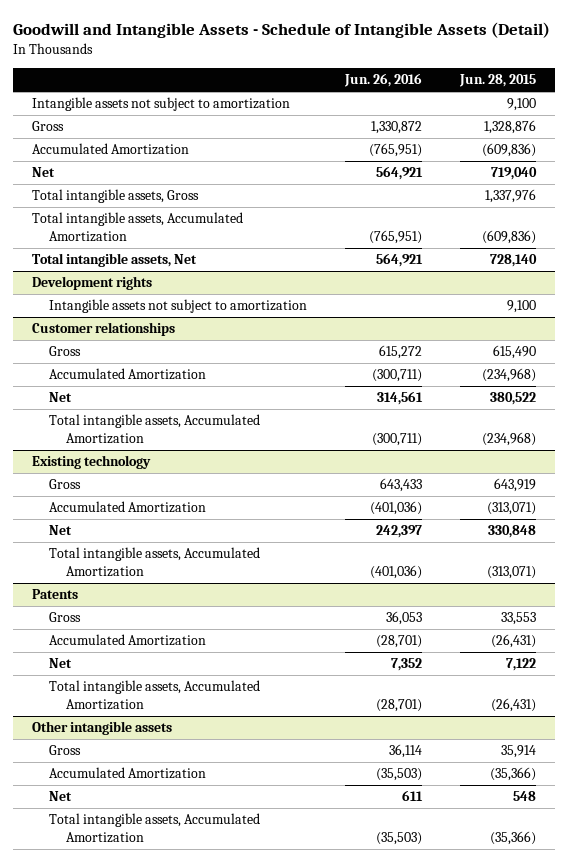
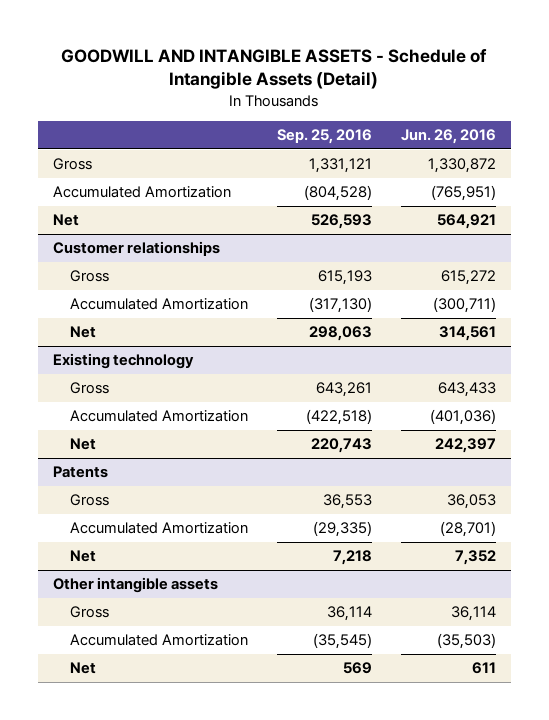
- Goodwill and Intangible Assets - Schedule of Intangible Assets (Detail)
+ GOODWILL AND INTANGIBLE ASSETS - Schedule of Intangible Assets (Detail)
- | Jun. 26, 2016 | Jun. 28, 2015
+ | Sep. 25, 2016 | Jun. 26, 2016
- Intangible assets not subject to amortization | | 9,100
- Total intangible assets, Gross | | 1,337,976
- Total intangible assets, Accumulated Amortization | (765,951) | (609,836)
- Total intangible assets, Net | 564,921 | 728,140
- Development rights
- Intangible assets not subject to amortization | | 9,100
@ Customer relationships
- Total intangible assets, Accumulated Amortization | (300,711) | (234,968)
@ Existing technology
- Total intangible assets, Accumulated Amortization | (401,036) | (313,071)
@ Patents
- Total intangible assets, Accumulated Amortization | (28,701) | (26,431)
@ Other intangible assets
- Total intangible assets, Accumulated Amortization | (35,503) | (35,366)

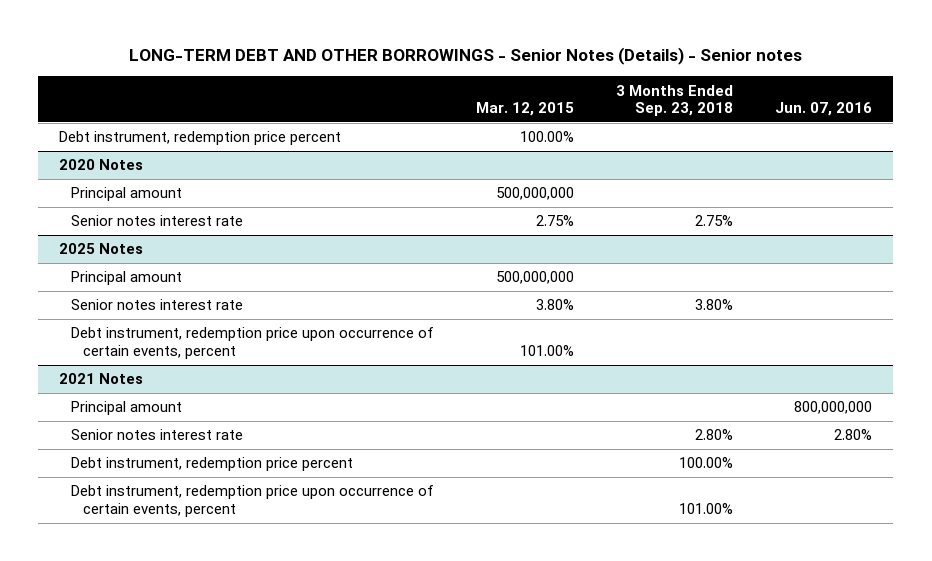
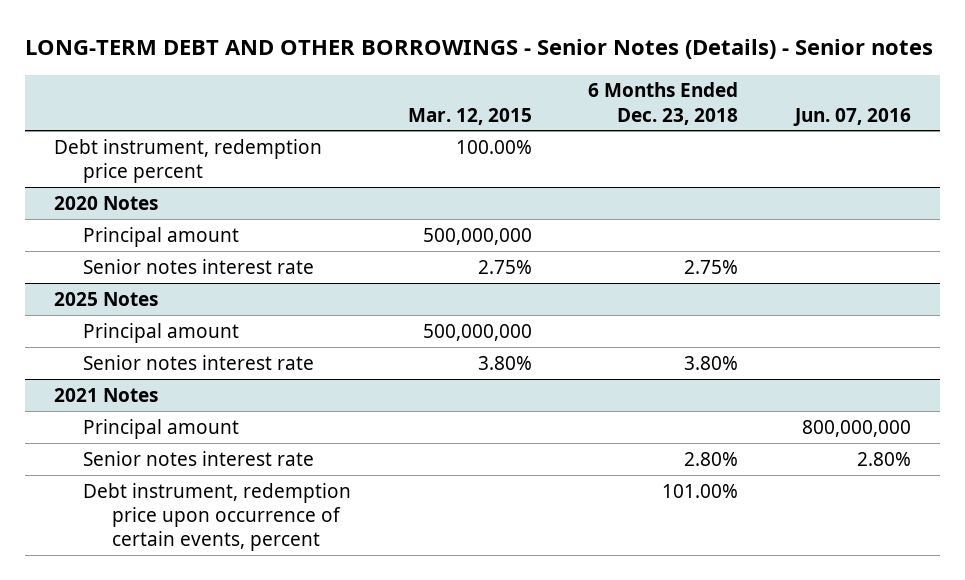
- | Mar. 12, 2015 | 3 Months Ended Sep. 23, 2018 | Jun. 07, 2016
+ | Mar. 12, 2015 | 6 Months Ended Dec. 23, 2018 | Jun. 07, 2016
@ 2025 Notes
- Debt instrument, redemption price upon occurrence of certain events, percent | 101.00% | |
@ 2021 Notes
- Debt instrument, redemption price percent | | 100.00% |

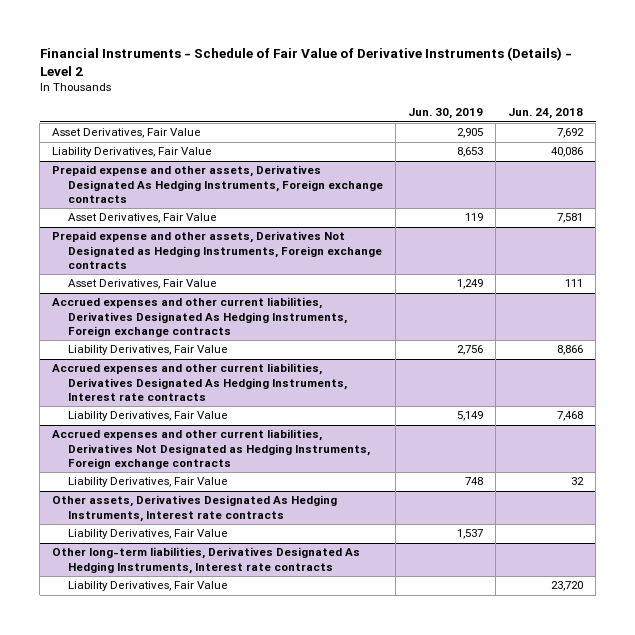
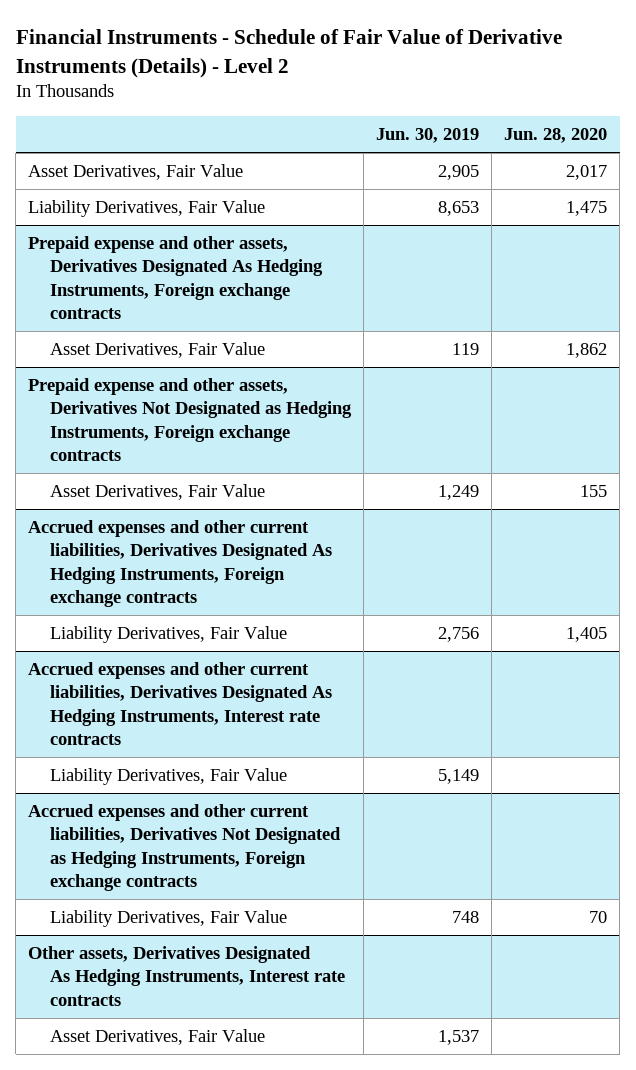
- | Jun. 30, 2019 | Jun. 24, 2018
+ | Jun. 30, 2019 | Jun. 28, 2020
@ Other assets, Derivatives Designated As Hedging Instruments, Interest rate contracts
- Liability Derivatives, Fair Value | 1,537 |
- Other long-term liabilities, Derivatives Designated As Hedging Instruments, Interest rate contracts
- Liability Derivatives, Fair Value | | 23,720
@ Other assets, Derivatives Designated As Hedging Instruments, Interest rate contracts
+ Asset Derivatives, Fair Value | 1,537 |

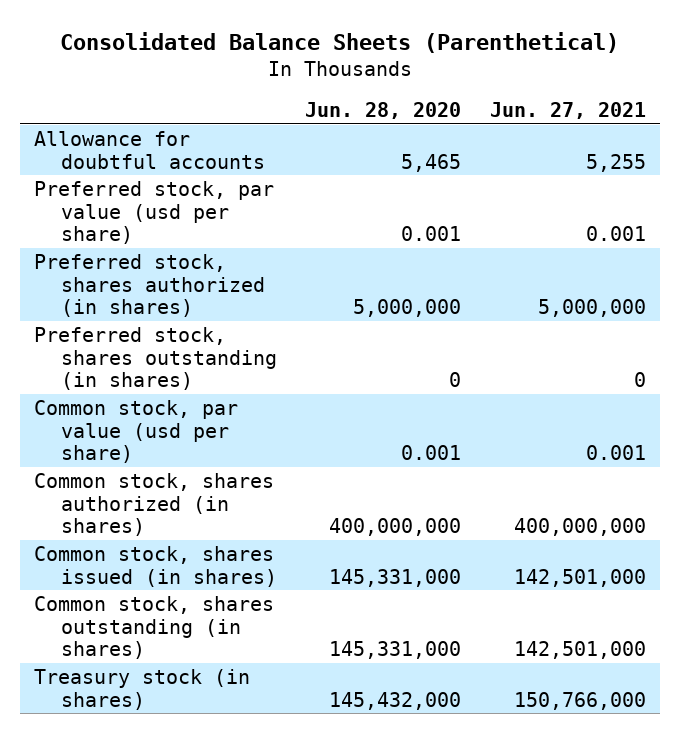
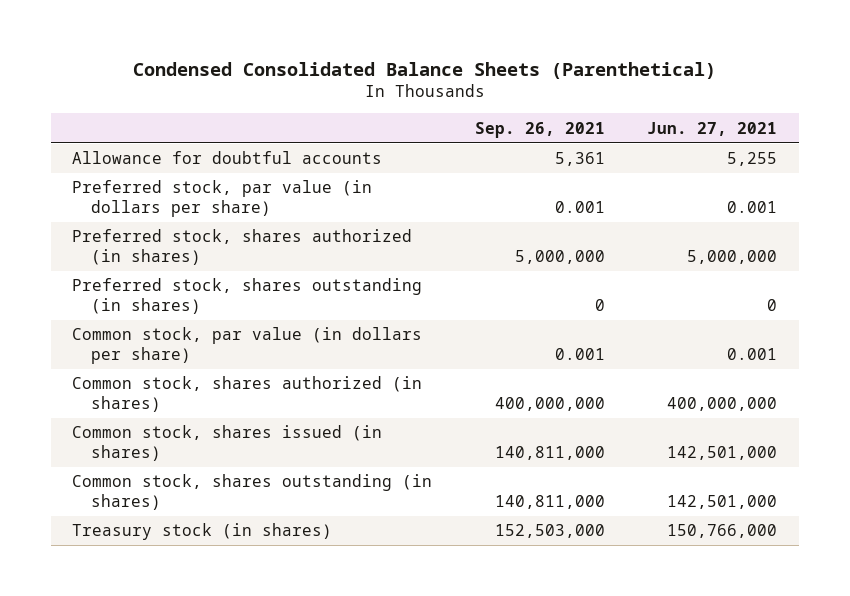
- Consolidated Balance Sheets (Parenthetical)
+ Condensed Consolidated Balance Sheets (Parenthetical)
- | Jun. 28, 2020 | Jun. 27, 2021
+ | Sep. 26, 2021 | Jun. 27, 2021
- Preferred stock, par value (usd per share) | 0.001 | 0.001
+ Preferred stock, par value (in dollars per share) | 0.001 | 0.001
- Common stock, par value (usd per share) | 0.001 | 0.001
+ Common stock, par value (in dollars per share) | 0.001 | 0.001

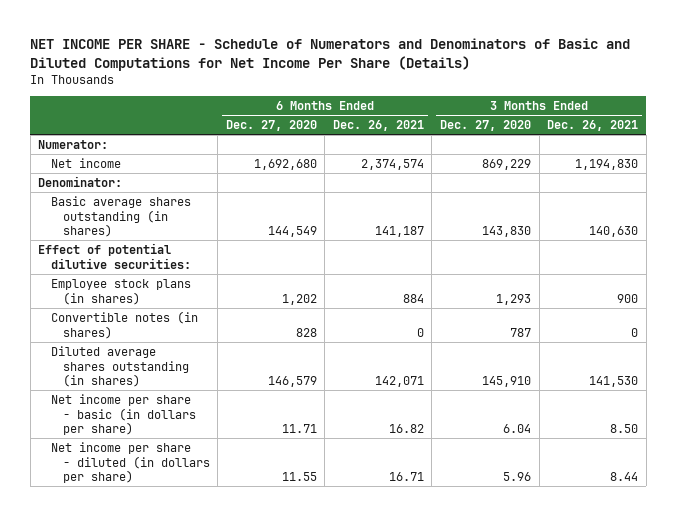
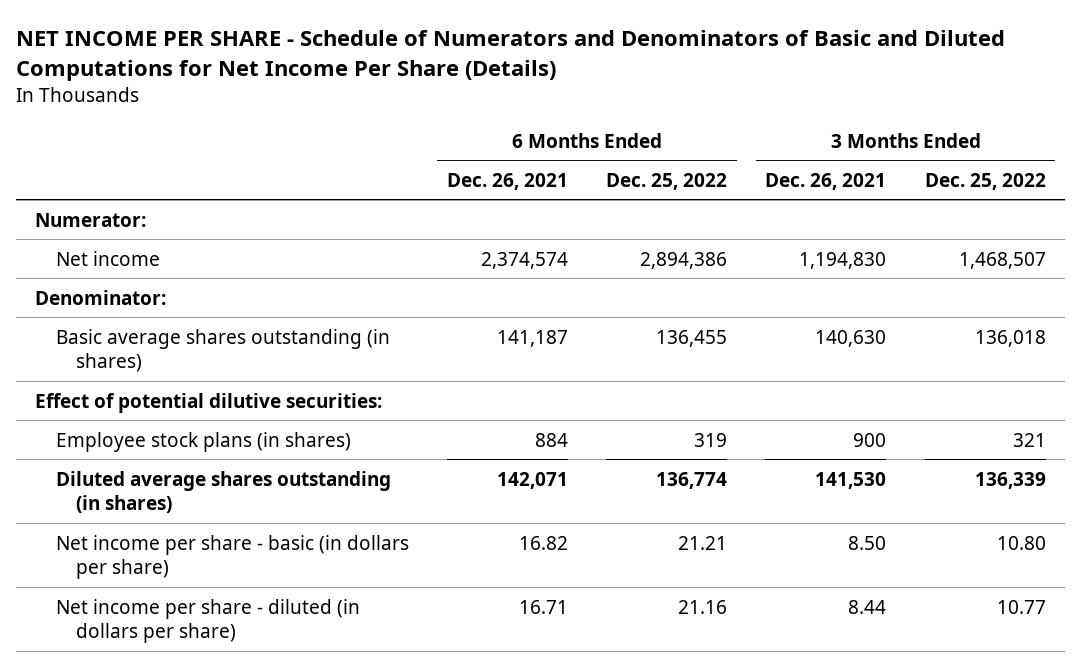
- | 6 Months Ended Dec. 27, 2020 | 6 Months Ended Dec. 26, 2021 | 3 Months Ended Dec. 27, 2020 | 3 Months Ended Dec. 26, 2021
+ | 6 Months Ended Dec. 26, 2021 | 6 Months Ended Dec. 25, 2022 | 3 Months Ended Dec. 26, 2021 | 3 Months Ended Dec. 25, 2022
- Convertible notes (in shares) | 828 | 0 | 787 | 0

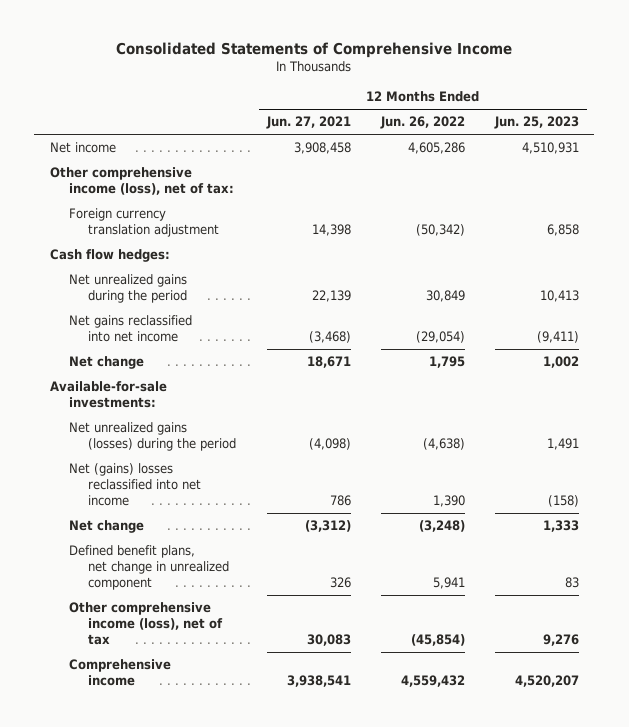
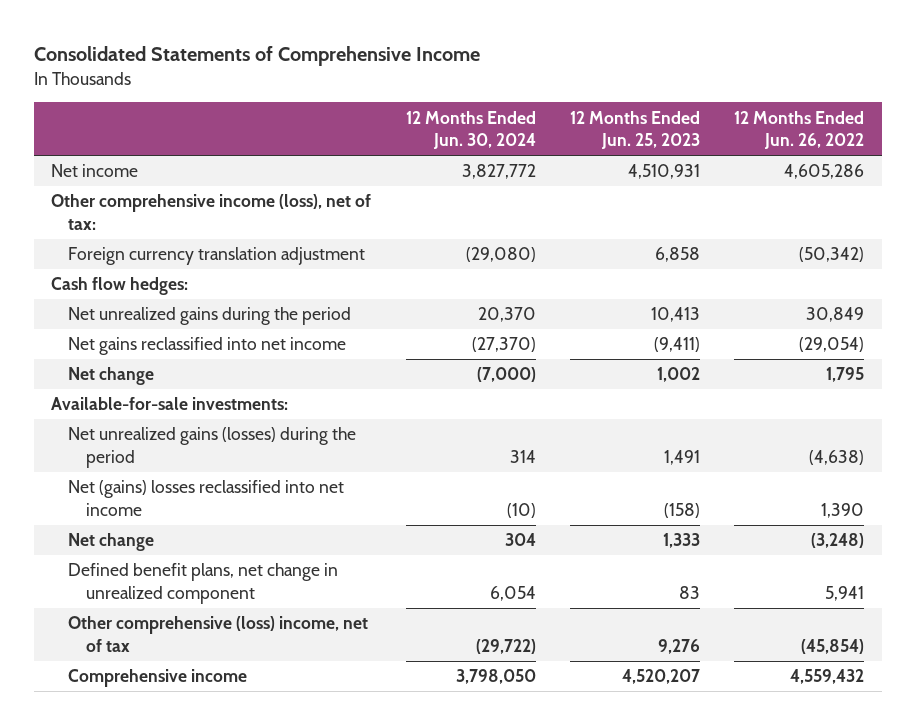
- | 12 Months Ended Jun. 27, 2021 | 12 Months Ended Jun. 26, 2022 | 12 Months Ended Jun. 25, 2023
+ | 12 Months Ended Jun. 30, 2024 | 12 Months Ended Jun. 25, 2023 | 12 Months Ended Jun. 26, 2022
- Other comprehensive income (loss), net of tax | 30,083 | (45,854) | 9,276
+ Other comprehensive (loss) income, net of tax | (29,722) | 9,276 | (45,854)

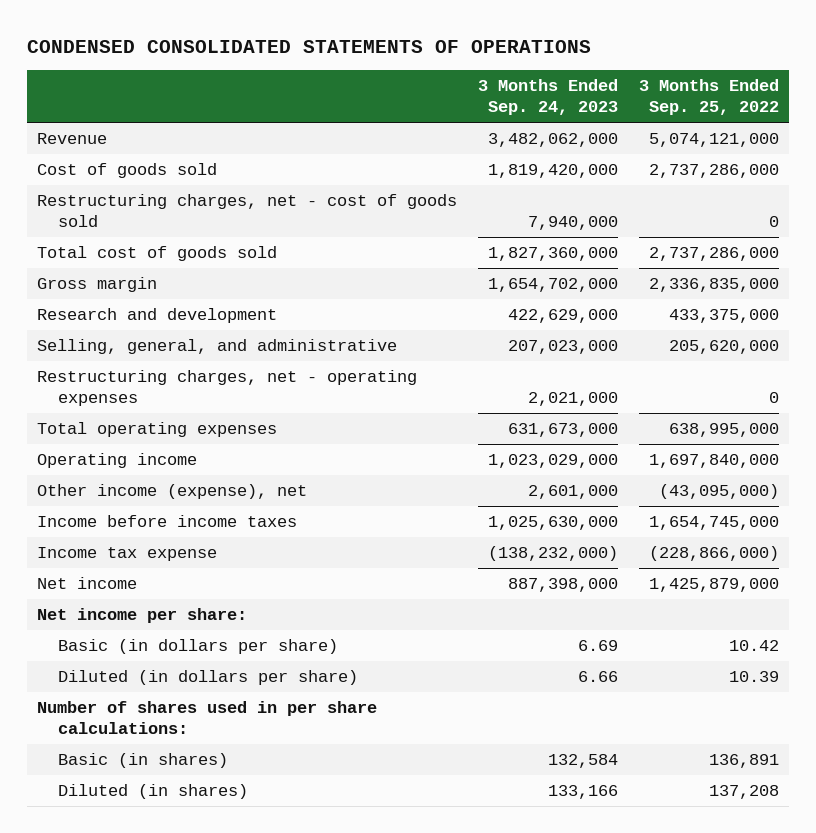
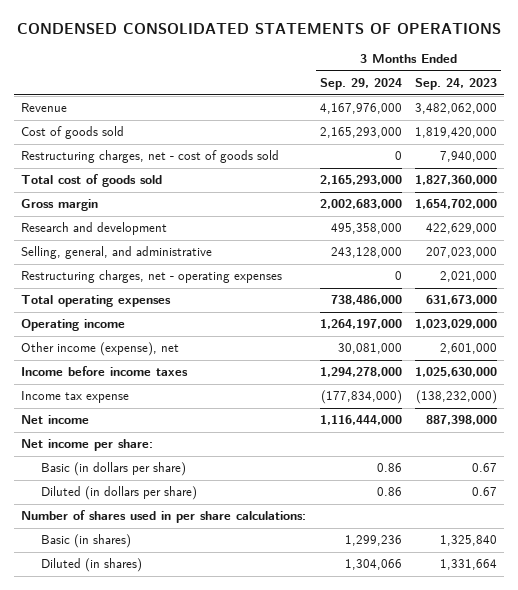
- | 3 Months Ended Sep. 24, 2023 | 3 Months Ended Sep. 25, 2022
+ | 3 Months Ended Sep. 29, 2024 | 3 Months Ended Sep. 24, 2023
- Basic (in dollars per share) | 6.69 | 10.42
- Diluted (in dollars per share) | 6.66 | 10.39
+ Basic (in dollars per share) | 0.86 | 0.67
+ Diluted (in dollars per share) | 0.86 | 0.67
- Basic (in shares) | 132,584 | 136,891
- Diluted (in shares) | 133,166 | 137,208
+ Basic (in shares) | 1,299,236 | 1,325,840
+ Diluted (in shares) | 1,304,066 | 1,331,664

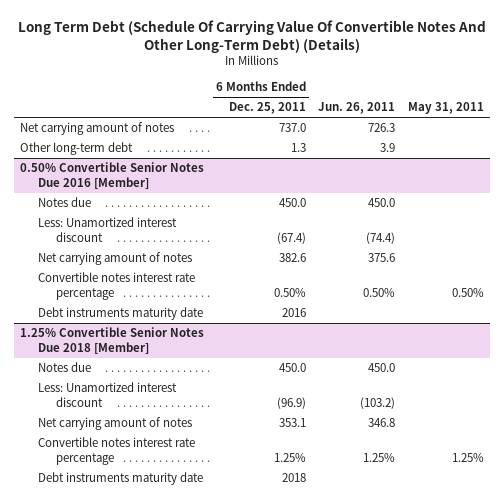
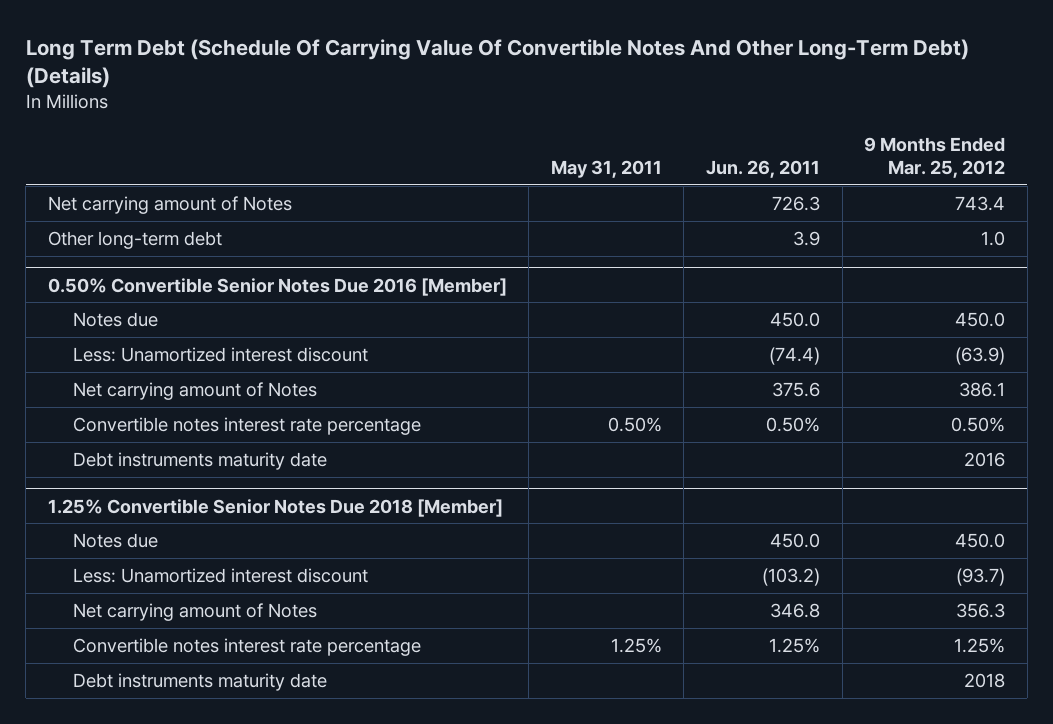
- | 6 Months Ended Dec. 25, 2011 | Jun. 26, 2011 | May 31, 2011
+ | May 31, 2011 | Jun. 26, 2011 | 9 Months Ended Mar. 25, 2012
- Net carrying amount of notes | 737.0 | 726.3 |
+ Net carrying amount of Notes | | 726.3 | 743.4
@ 0.50% Convertible Senior Notes Due 2016 [Member]
- Net carrying amount of notes | 382.6 | 375.6 |
+ Net carrying amount of Notes | | 375.6 | 386.1
@ 1.25% Convertible Senior Notes Due 2018 [Member]
- Net carrying amount of notes | 353.1 | 346.8 |
+ Net carrying amount of Notes | | 346.8 | 356.3

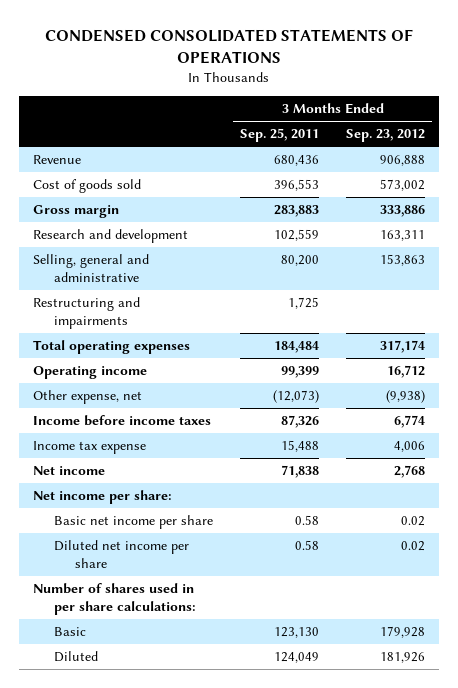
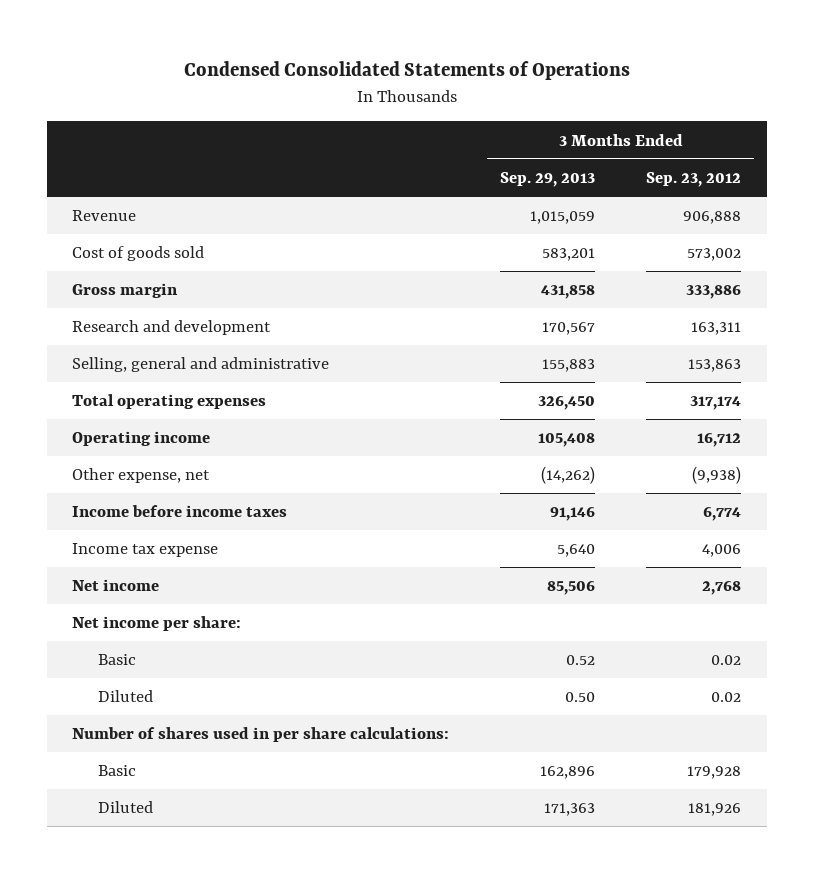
- CONDENSED CONSOLIDATED STATEMENTS OF OPERATIONS
+ Condensed Consolidated Statements of Operations
- | 3 Months Ended Sep. 25, 2011 | 3 Months Ended Sep. 23, 2012
+ | 3 Months Ended Sep. 29, 2013 | 3 Months Ended Sep. 23, 2012
- Restructuring and impairments | 1,725 |
- Basic net income per share | 0.58 | 0.02
- Diluted net income per share | 0.58 | 0.02
+ Basic | 0.52 | 0.02
+ Diluted | 0.50 | 0.02

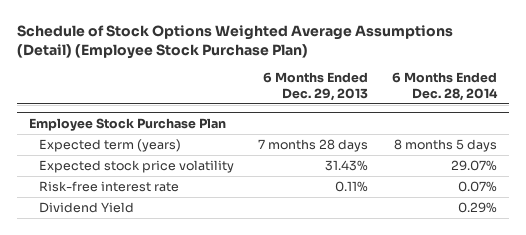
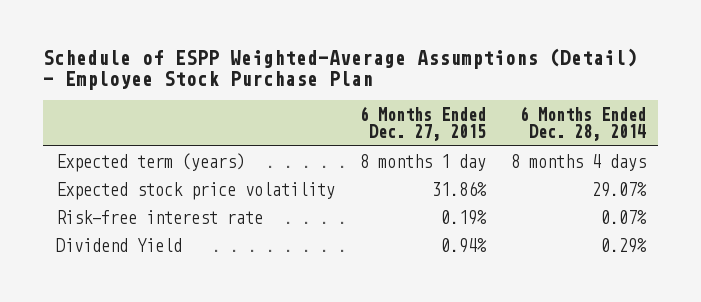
- Schedule of Stock Options Weighted Average Assumptions (Detail) (Employee Stock Purchase Plan)
+ Schedule of ESPP Weighted-Average Assumptions (Detail) - Employee Stock Purchase Plan
- | 6 Months Ended Dec. 29, 2013 | 6 Months Ended Dec. 28, 2014
+ | 6 Months Ended Dec. 27, 2015 | 6 Months Ended Dec. 28, 2014
- Employee Stock Purchase Plan
- Expected term (years) | 7 months 28 days | 8 months 5 days
+ Expected term (years) | 8 months 1 day | 8 months 4 days

